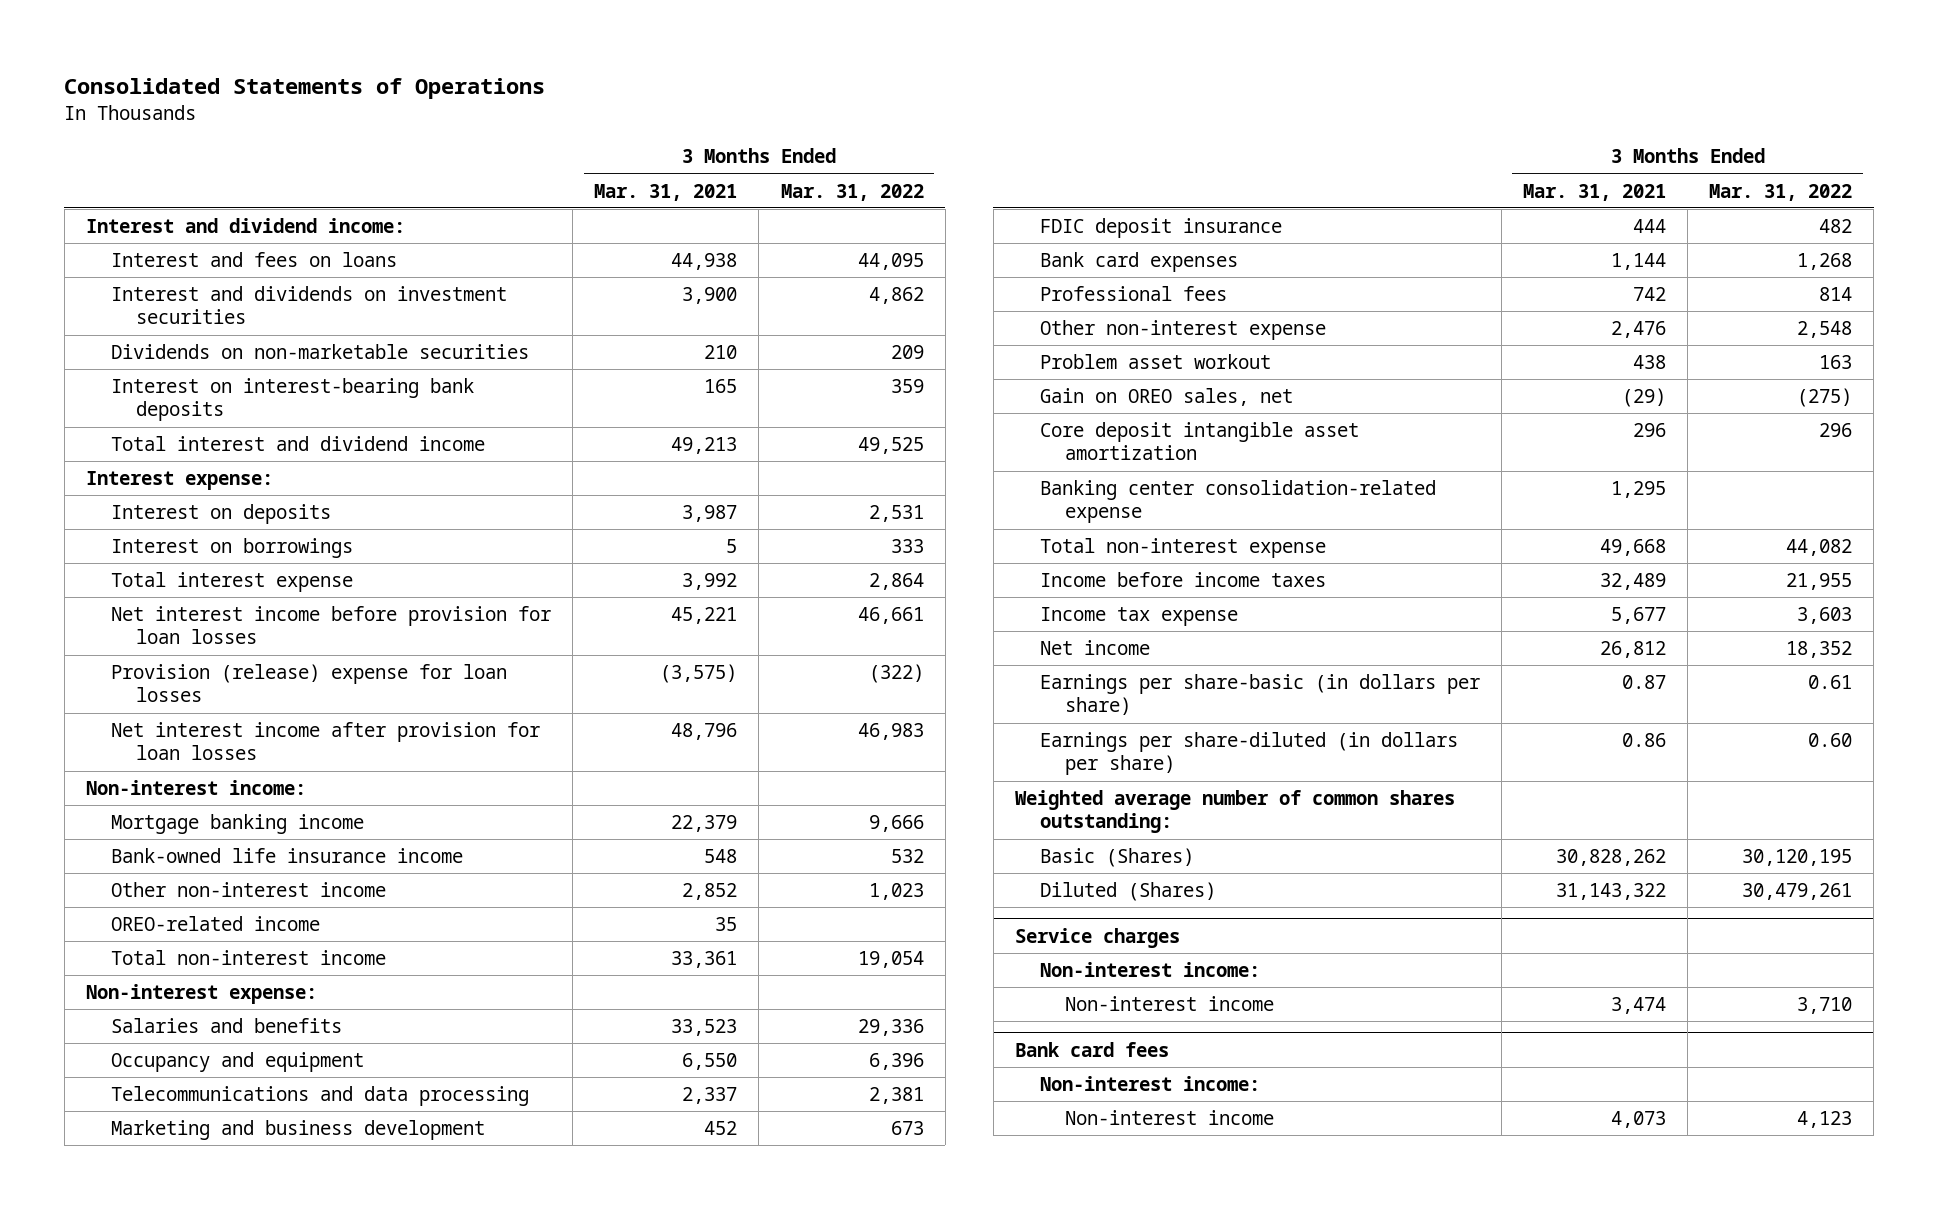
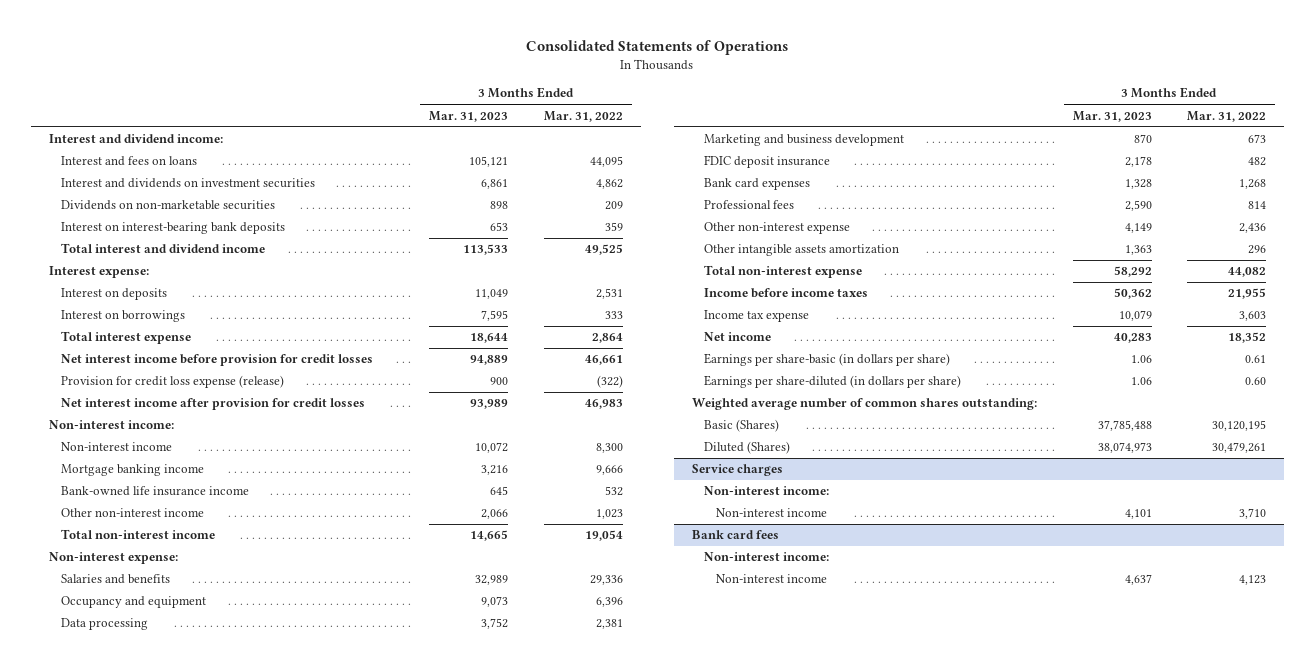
- | 3 Months Ended Mar. 31, 2021 | 3 Months Ended Mar. 31, 2022
+ | 3 Months Ended Mar. 31, 2023 | 3 Months Ended Mar. 31, 2022
- Net interest income before provision for loan losses | 45,221 | 46,661
- Provision (release) expense for loan losses | (3,575) | (322)
- Net interest income after provision for loan losses | 48,796 | 46,983
+ Net interest income before provision for credit losses | 94,889 | 46,661
+ Provision for credit loss expense (release) | 900 | (322)
+ Net interest income after provision for credit losses | 93,989 | 46,983
+ Non-interest income | 10,072 | 8,300
- OREO-related income | 35 |
- Telecommunications and data processing | 2,337 | 2,381
+ Data processing | 3,752 | 2,381
- Other non-interest expense | 2,476 | 2,548
- Problem asset workout | 438 | 163
- Gain on OREO sales, net | (29) | (275)
- Core deposit intangible asset amortization | 296 | 296
- Banking center consolidation-related expense | 1,295 |
+ Other non-interest expense | 4,149 | 2,436
+ Other intangible assets amortization | 1,363 | 296

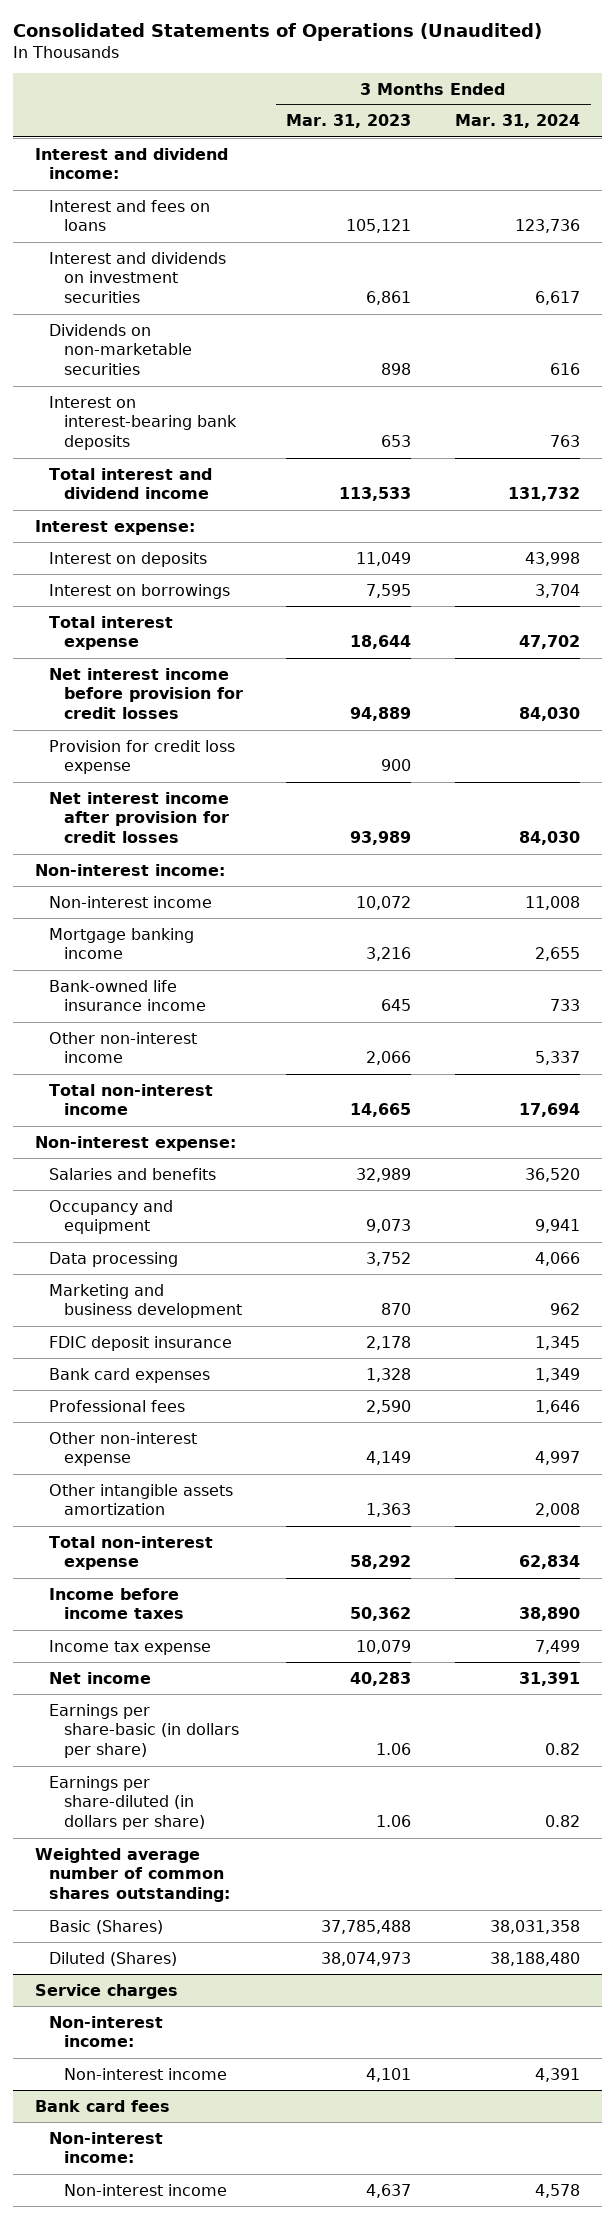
- Consolidated Statements of Operations
+ Consolidated Statements of Operations (Unaudited)
- | 3 Months Ended Mar. 31, 2023 | 3 Months Ended Mar. 31, 2022
+ | 3 Months Ended Mar. 31, 2023 | 3 Months Ended Mar. 31, 2024
- Provision for credit loss expense (release) | 900 | (322)
+ Provision for credit loss expense | 900 |

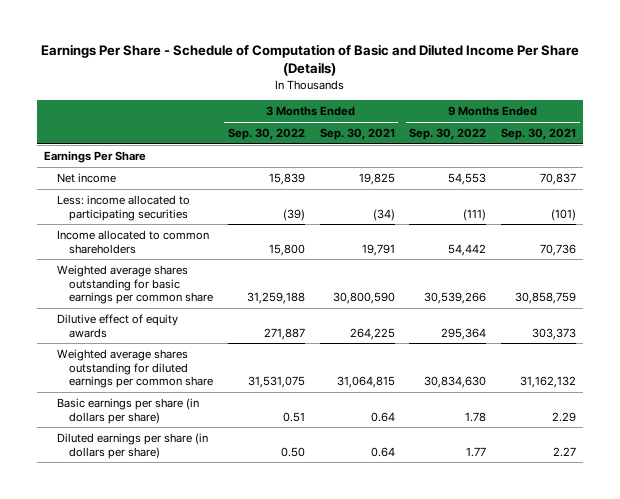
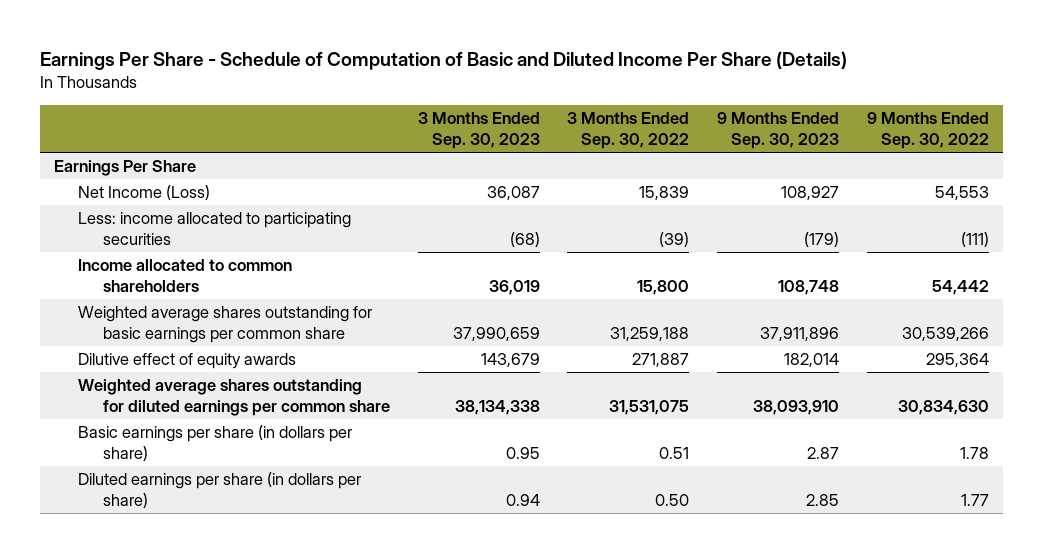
- | 3 Months Ended Sep. 30, 2022 | 3 Months Ended Sep. 30, 2021 | 9 Months Ended Sep. 30, 2022 | 9 Months Ended Sep. 30, 2021
+ | 3 Months Ended Sep. 30, 2023 | 3 Months Ended Sep. 30, 2022 | 9 Months Ended Sep. 30, 2023 | 9 Months Ended Sep. 30, 2022
- Net income | 15,839 | 19,825 | 54,553 | 70,837
+ Net Income (Loss) | 36,087 | 15,839 | 108,927 | 54,553

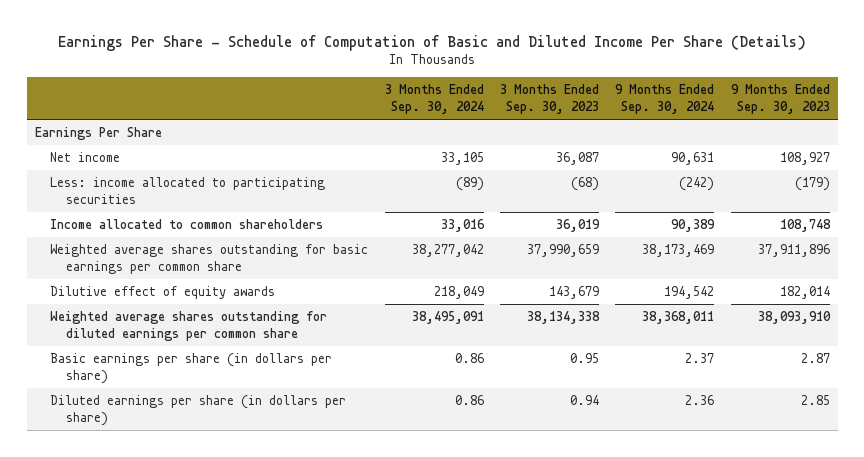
- | 3 Months Ended Sep. 30, 2023 | 3 Months Ended Sep. 30, 2022 | 9 Months Ended Sep. 30, 2023 | 9 Months Ended Sep. 30, 2022
+ | 3 Months Ended Sep. 30, 2024 | 3 Months Ended Sep. 30, 2023 | 9 Months Ended Sep. 30, 2024 | 9 Months Ended Sep. 30, 2023
- Net Income (Loss) | 36,087 | 15,839 | 108,927 | 54,553
+ Net income | 33,105 | 36,087 | 90,631 | 108,927

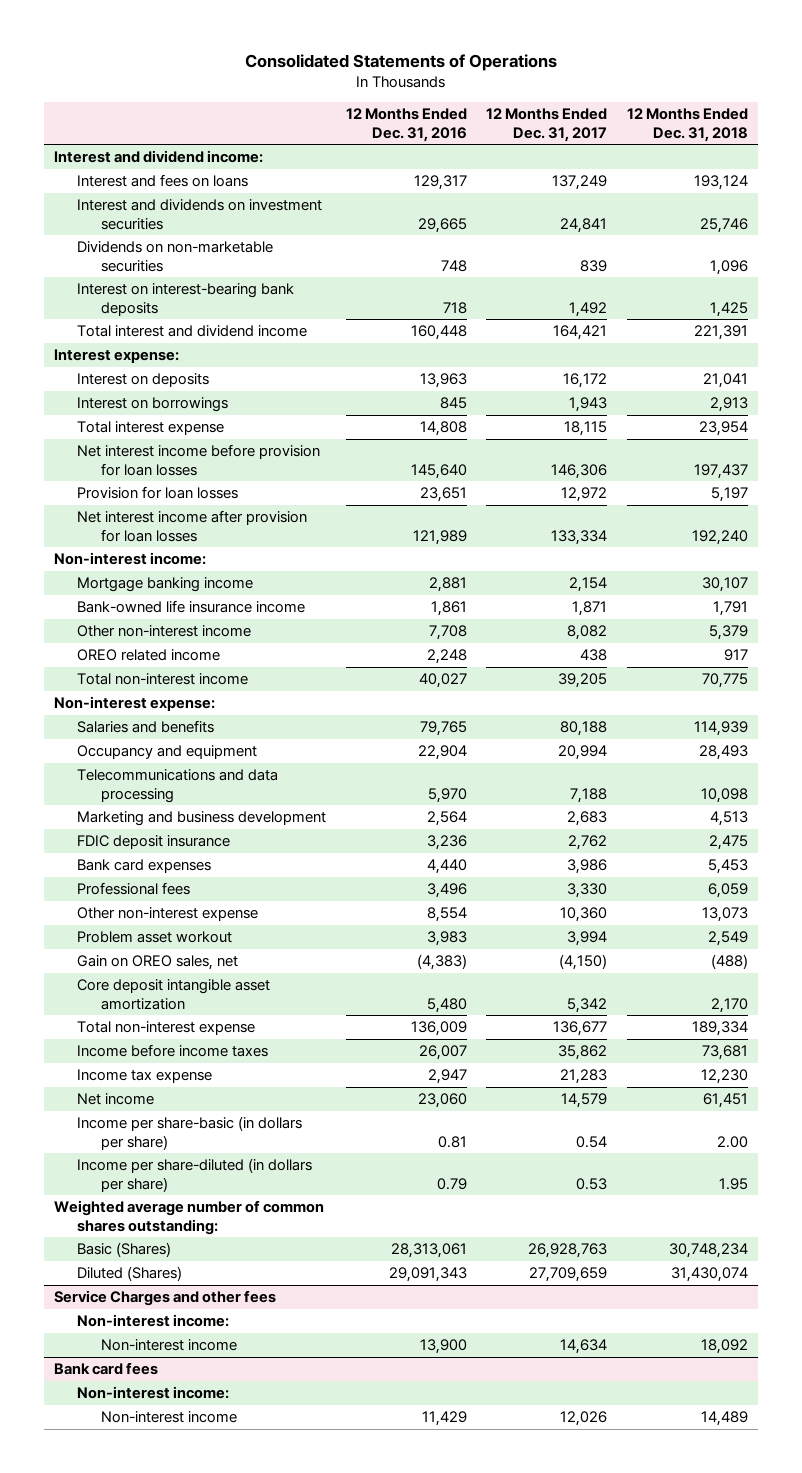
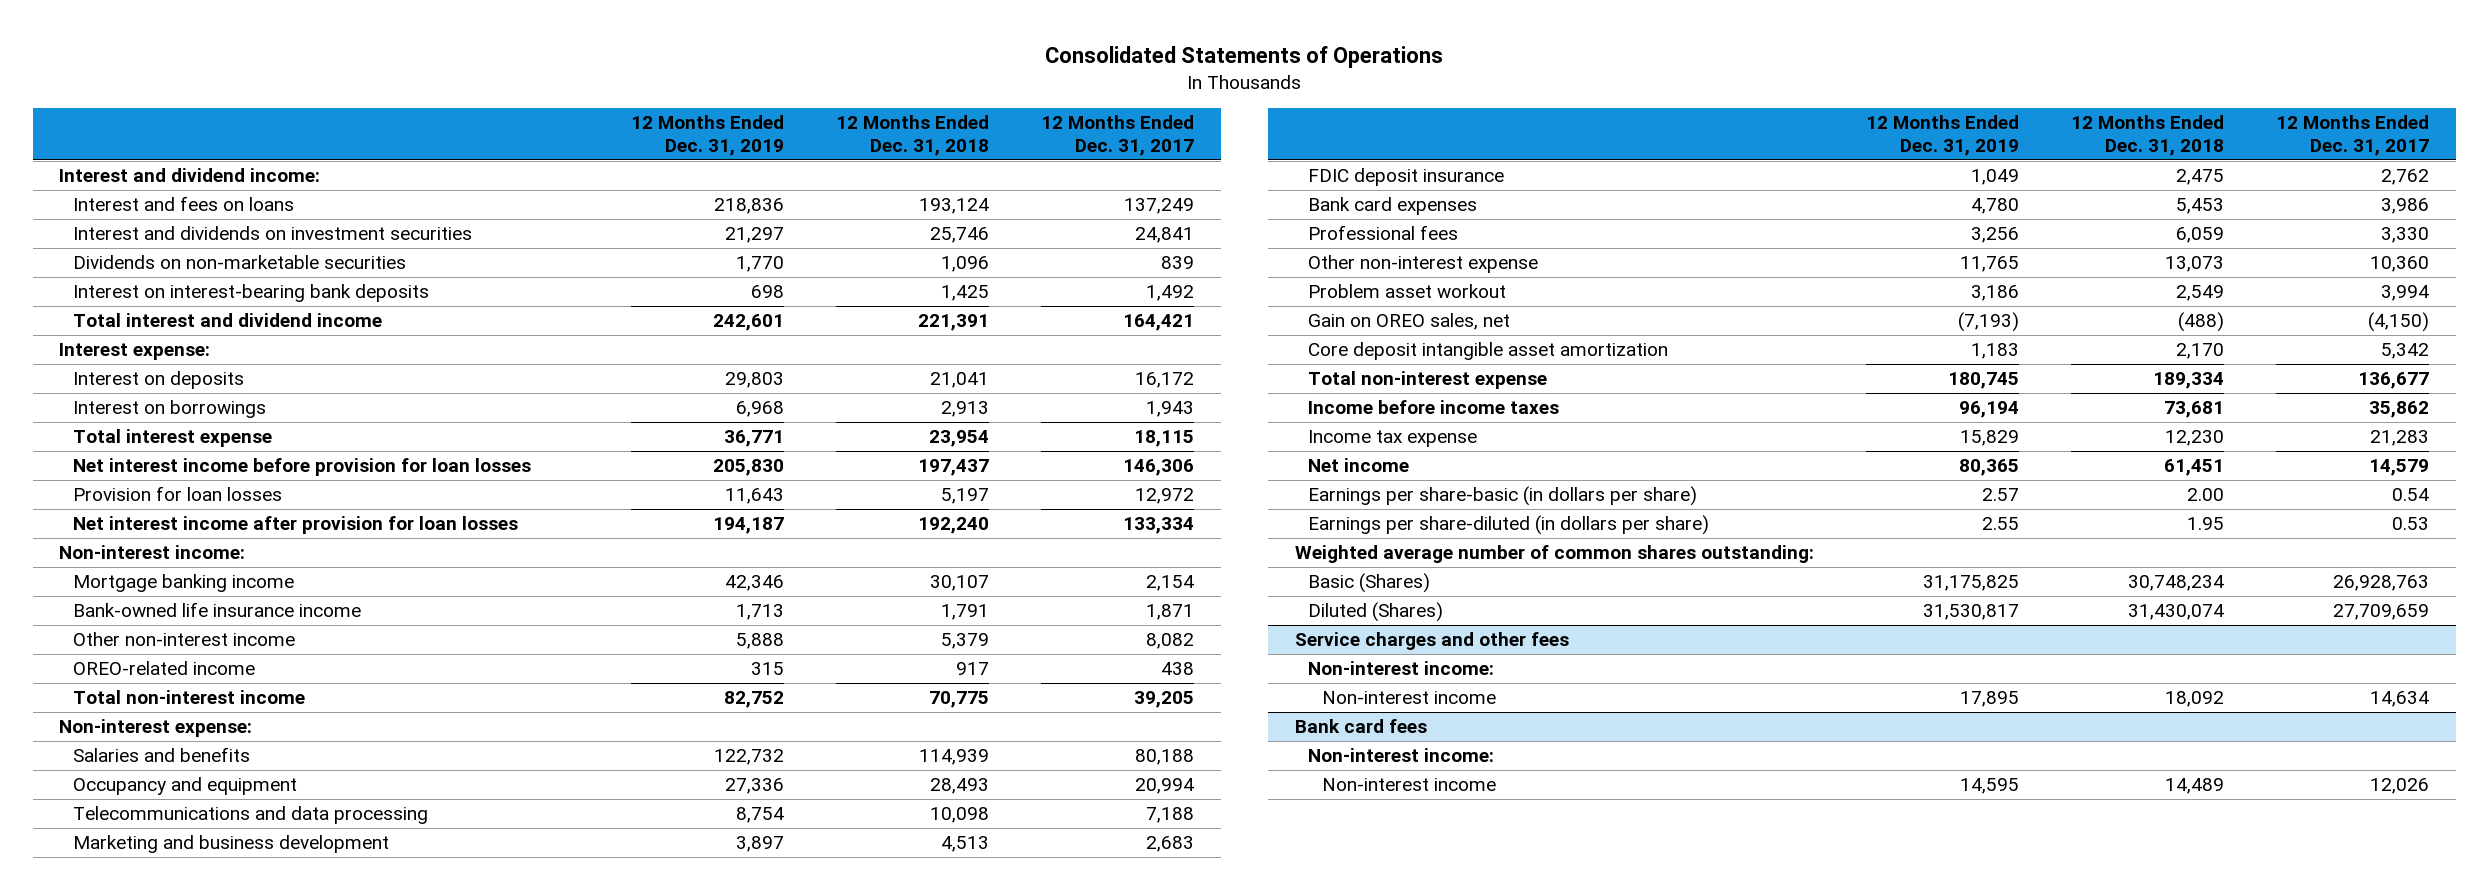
- | 12 Months Ended Dec. 31, 2016 | 12 Months Ended Dec. 31, 2017 | 12 Months Ended Dec. 31, 2018
+ | 12 Months Ended Dec. 31, 2019 | 12 Months Ended Dec. 31, 2018 | 12 Months Ended Dec. 31, 2017
- OREO related income | 2,248 | 438 | 917
+ OREO-related income | 315 | 917 | 438
- Income per share-basic (in dollars per share) | 0.81 | 0.54 | 2.00
- Income per share-diluted (in dollars per share) | 0.79 | 0.53 | 1.95
+ Earnings per share-basic (in dollars per share) | 2.57 | 2.00 | 0.54
+ Earnings per share-diluted (in dollars per share) | 2.55 | 1.95 | 0.53
- Service Charges and other fees
+ Service charges and other fees

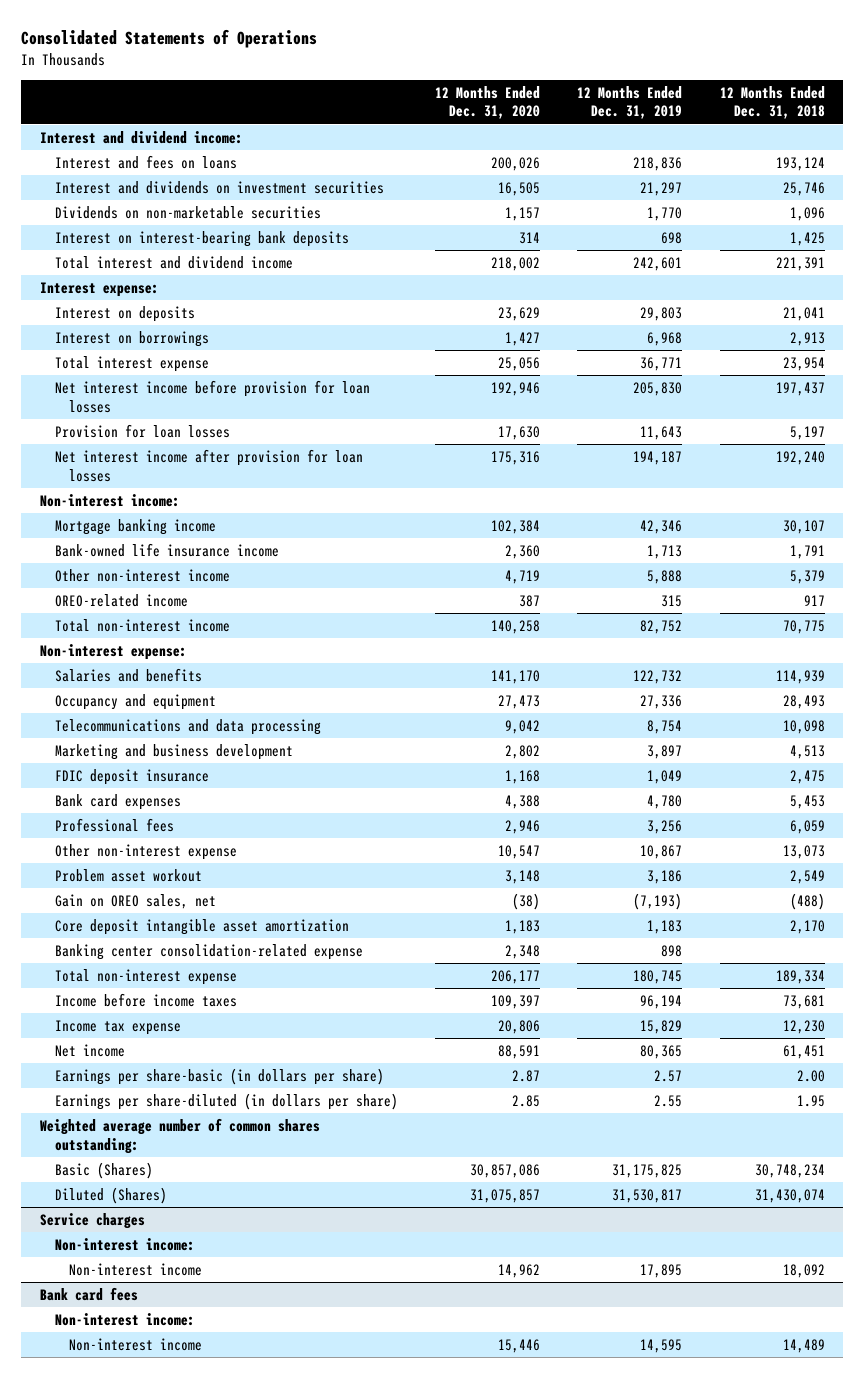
- | 12 Months Ended Dec. 31, 2019 | 12 Months Ended Dec. 31, 2018 | 12 Months Ended Dec. 31, 2017
+ | 12 Months Ended Dec. 31, 2020 | 12 Months Ended Dec. 31, 2019 | 12 Months Ended Dec. 31, 2018
- Other non-interest expense | 11,765 | 13,073 | 10,360
+ Other non-interest expense | 10,547 | 10,867 | 13,073
+ Banking center consolidation-related expense | 2,348 | 898 |
- Service charges and other fees
+ Service charges

